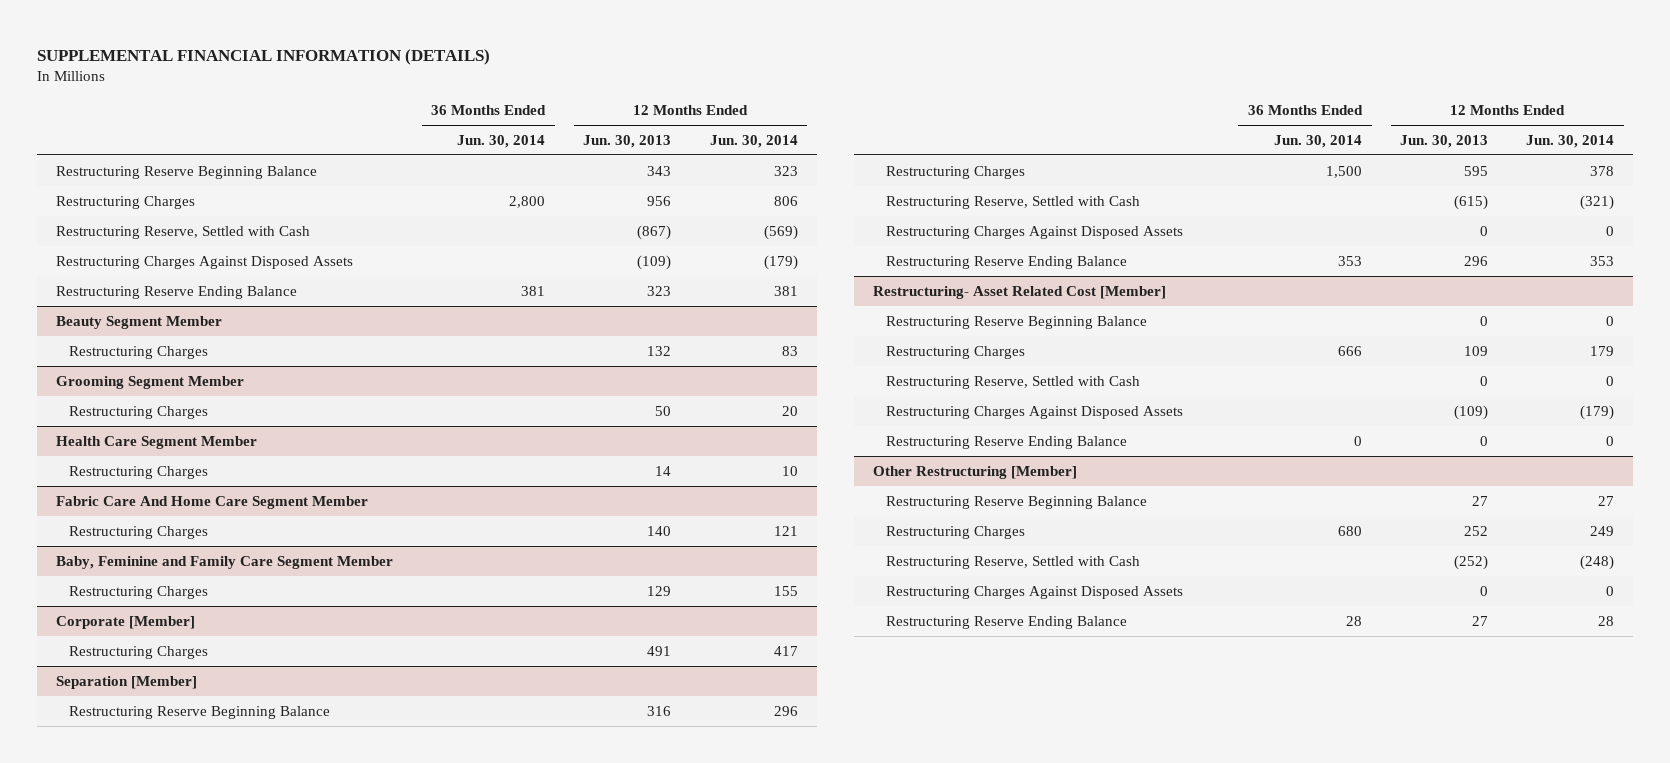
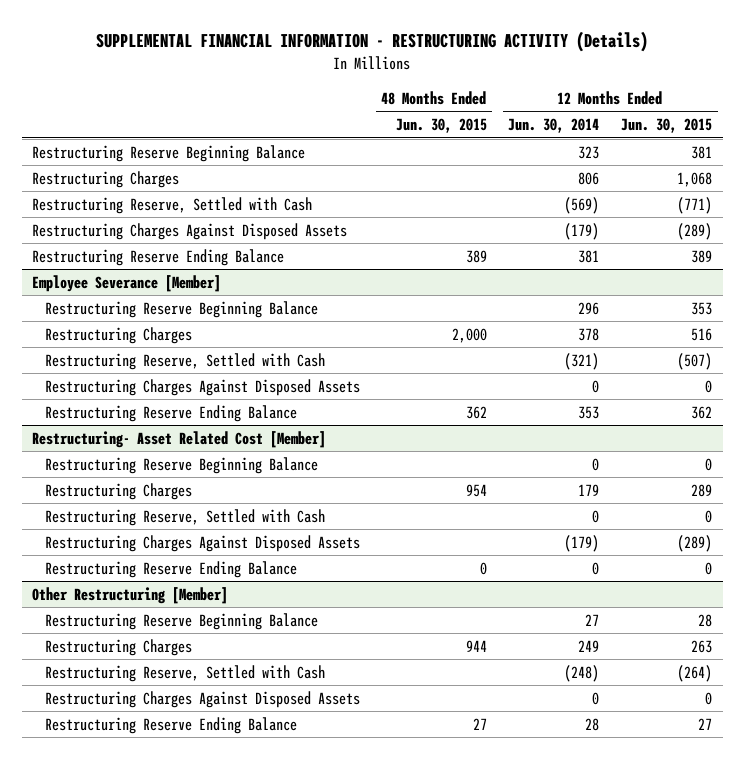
- SUPPLEMENTAL FINANCIAL INFORMATION (DETAILS)
+ SUPPLEMENTAL FINANCIAL INFORMATION - RESTRUCTURING ACTIVITY (Details)
- | 36 Months Ended Jun. 30, 2014 | 12 Months Ended Jun. 30, 2013 | 12 Months Ended Jun. 30, 2014
+ | 48 Months Ended Jun. 30, 2015 | 12 Months Ended Jun. 30, 2014 | 12 Months Ended Jun. 30, 2015
- Beauty Segment Member
- Restructuring Charges | | 132 | 83
- Grooming Segment Member
- Restructuring Charges | | 50 | 20
- Health Care Segment Member
- Restructuring Charges | | 14 | 10
- Fabric Care And Home Care Segment Member
- Restructuring Charges | | 140 | 121
- Baby, Feminine and Family Care Segment Member
- Restructuring Charges | | 129 | 155
- Corporate [Member]
- Restructuring Charges | | 491 | 417
- Separation [Member]
+ Employee Severance [Member]

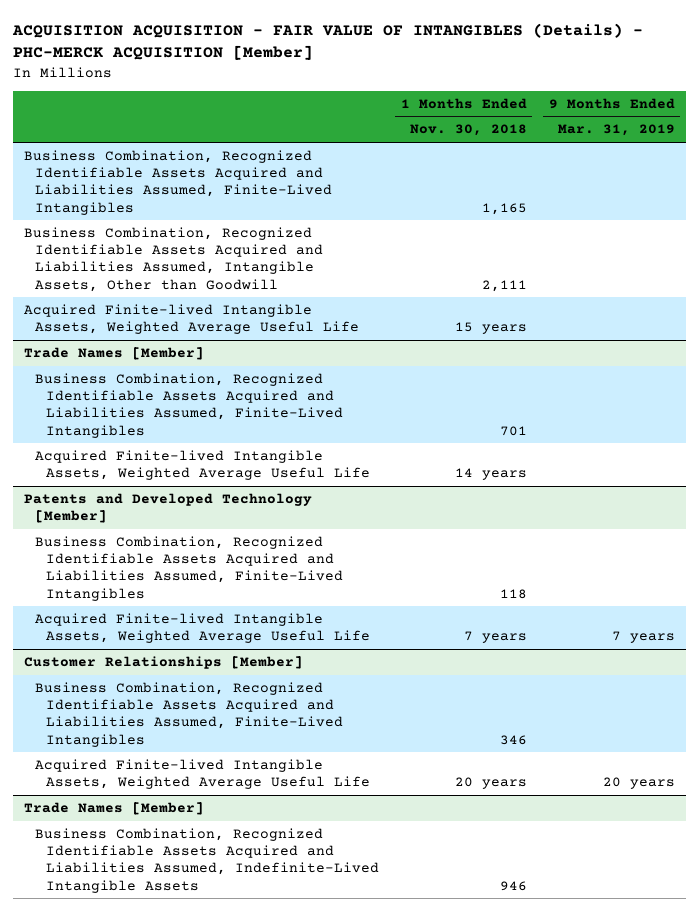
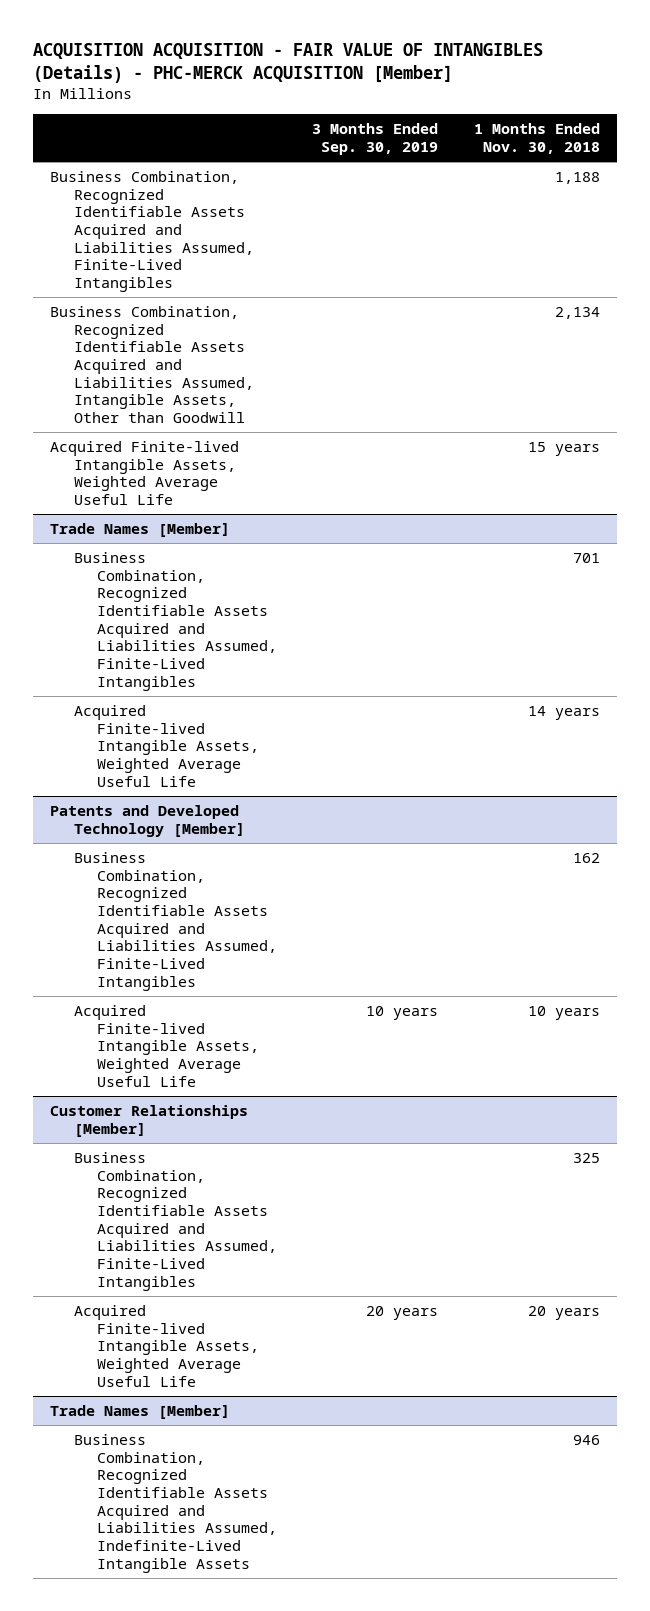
- | 1 Months Ended Nov. 30, 2018 | 9 Months Ended Mar. 31, 2019
+ | 3 Months Ended Sep. 30, 2019 | 1 Months Ended Nov. 30, 2018
- Business Combination, Recognized Identifiable Assets Acquired and Liabilities Assumed, Finite-Lived Intangibles | 1,165 |
- Business Combination, Recognized Identifiable Assets Acquired and Liabilities Assumed, Intangible Assets, Other than Goodwill | 2,111 |
+ Business Combination, Recognized Identifiable Assets Acquired and Liabilities Assumed, Finite-Lived Intangibles | | 1,188
+ Business Combination, Recognized Identifiable Assets Acquired and Liabilities Assumed, Intangible Assets, Other than Goodwill | | 2,134
@ Patents and Developed Technology [Member]
- Business Combination, Recognized Identifiable Assets Acquired and Liabilities Assumed, Finite-Lived Intangibles | 118 |
- Acquired Finite-lived Intangible Assets, Weighted Average Useful Life | 7 years | 7 years
+ Business Combination, Recognized Identifiable Assets Acquired and Liabilities Assumed, Finite-Lived Intangibles | | 162
+ Acquired Finite-lived Intangible Assets, Weighted Average Useful Life | 10 years | 10 years
@ Customer Relationships [Member]
- Business Combination, Recognized Identifiable Assets Acquired and Liabilities Assumed, Finite-Lived Intangibles | 346 |
+ Business Combination, Recognized Identifiable Assets Acquired and Liabilities Assumed, Finite-Lived Intangibles | | 325

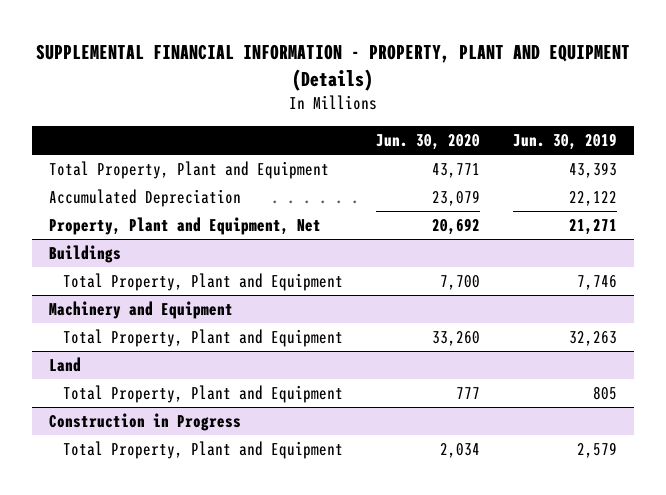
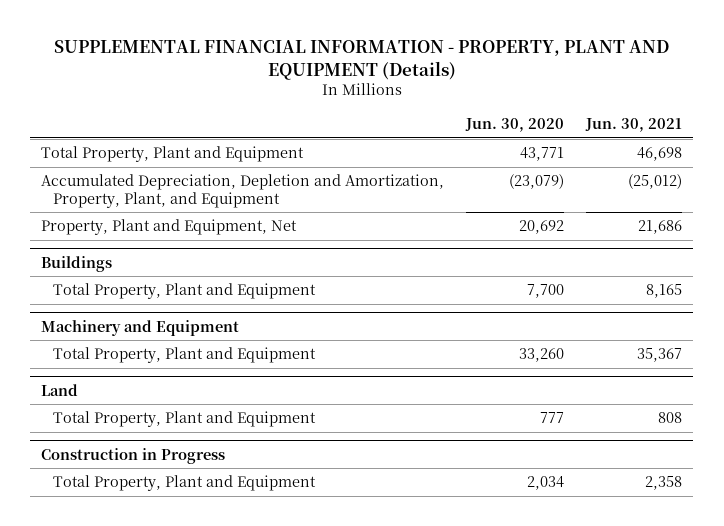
- | Jun. 30, 2020 | Jun. 30, 2019
+ | Jun. 30, 2020 | Jun. 30, 2021
- Accumulated Depreciation | 23,079 | 22,122
+ Accumulated Depreciation, Depletion and Amortization, Property, Plant, and Equipment | (23,079) | (25,012)

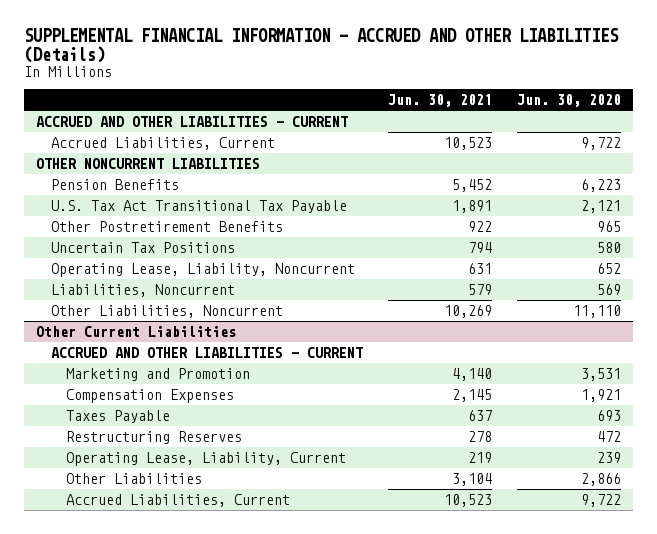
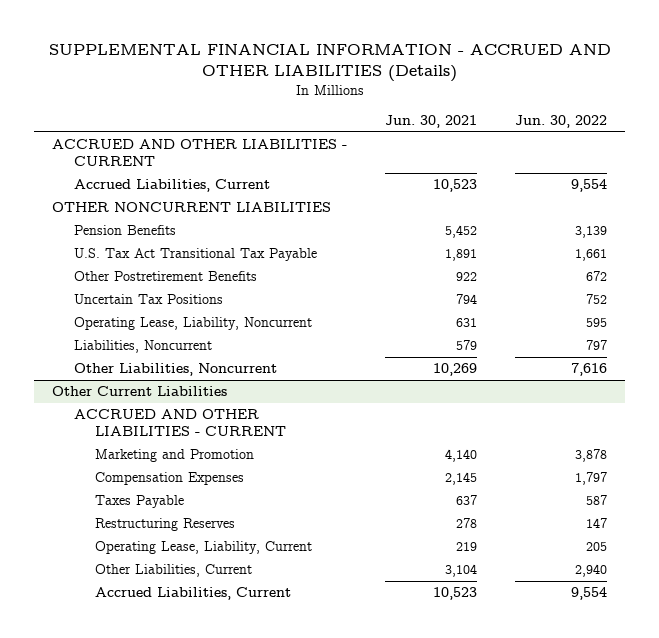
- | Jun. 30, 2021 | Jun. 30, 2020
+ | Jun. 30, 2021 | Jun. 30, 2022
@ Other Current Liabilities
- Other Liabilities | 3,104 | 2,866
+ Other Liabilities, Current | 3,104 | 2,940

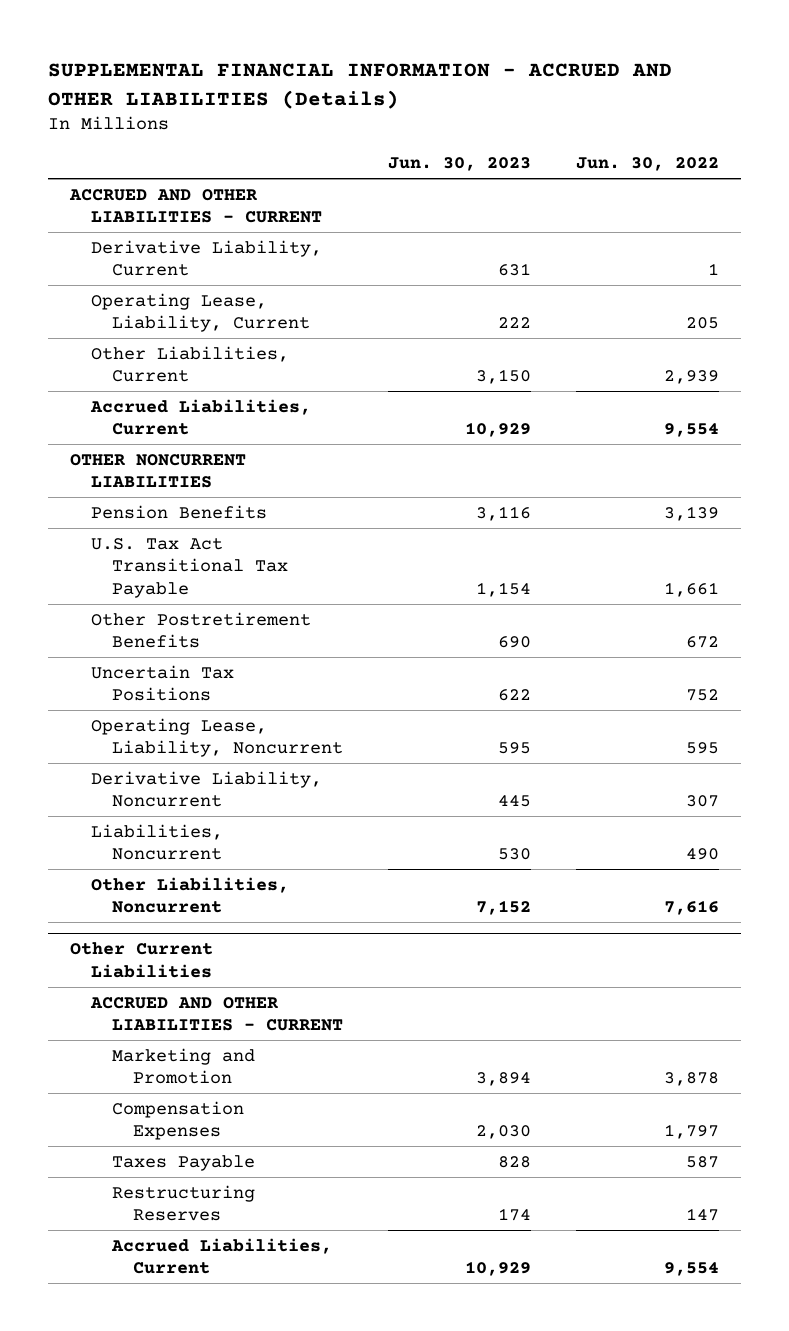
- | Jun. 30, 2021 | Jun. 30, 2022
+ | Jun. 30, 2023 | Jun. 30, 2022
+ Derivative Liability, Current | 631 | 1
+ Operating Lease, Liability, Current | 222 | 205
+ Other Liabilities, Current | 3,150 | 2,939
- Liabilities, Noncurrent | 579 | 797
+ Derivative Liability, Noncurrent | 445 | 307
+ Liabilities, Noncurrent | 530 | 490
@ Other Current Liabilities
- Operating Lease, Liability, Current | 219 | 205
- Other Liabilities, Current | 3,104 | 2,940

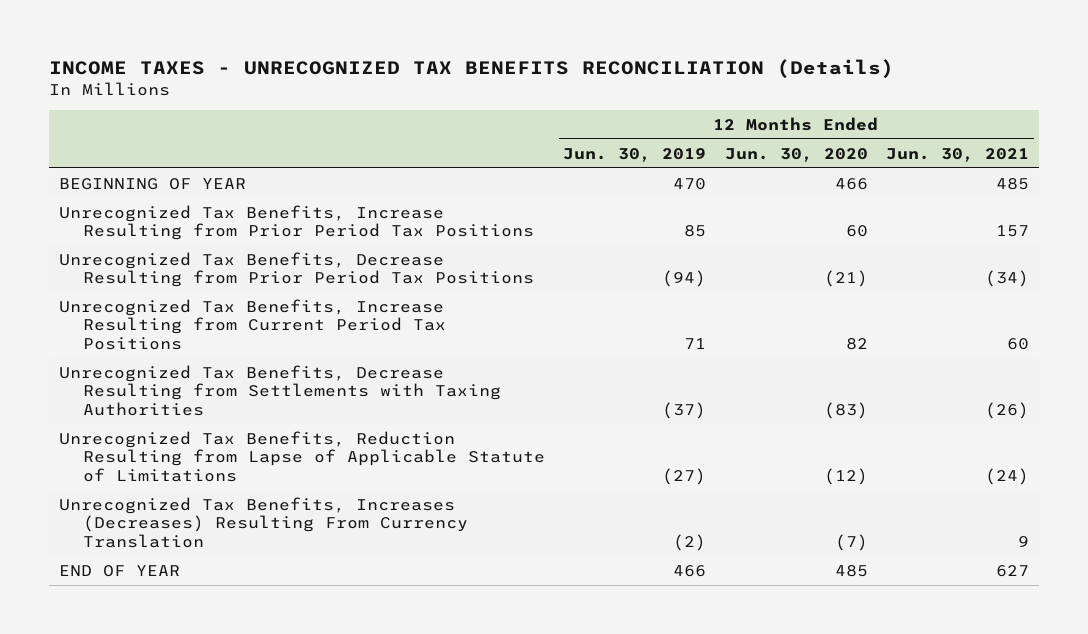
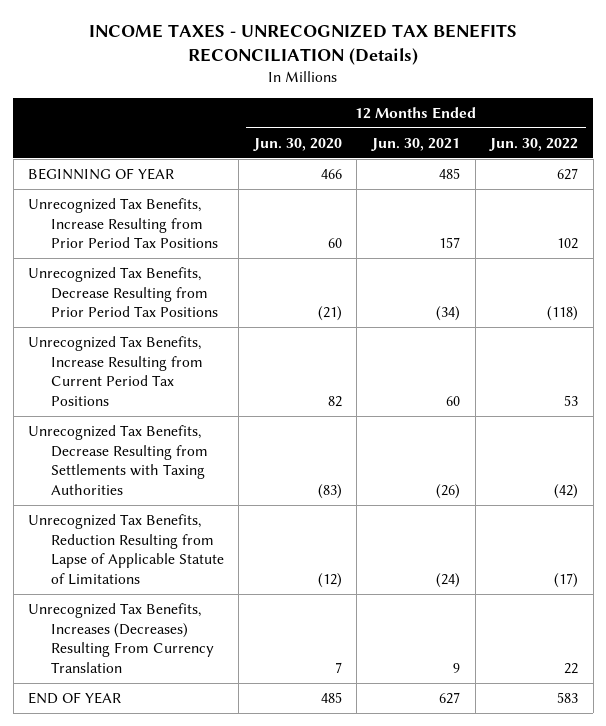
- | 12 Months Ended Jun. 30, 2019 | 12 Months Ended Jun. 30, 2020 | 12 Months Ended Jun. 30, 2021
+ | 12 Months Ended Jun. 30, 2020 | 12 Months Ended Jun. 30, 2021 | 12 Months Ended Jun. 30, 2022
- Unrecognized Tax Benefits, Increases (Decreases) Resulting From Currency Translation | (2) | (7) | 9
+ Unrecognized Tax Benefits, Increases (Decreases) Resulting From Currency Translation | 7 | 9 | 22

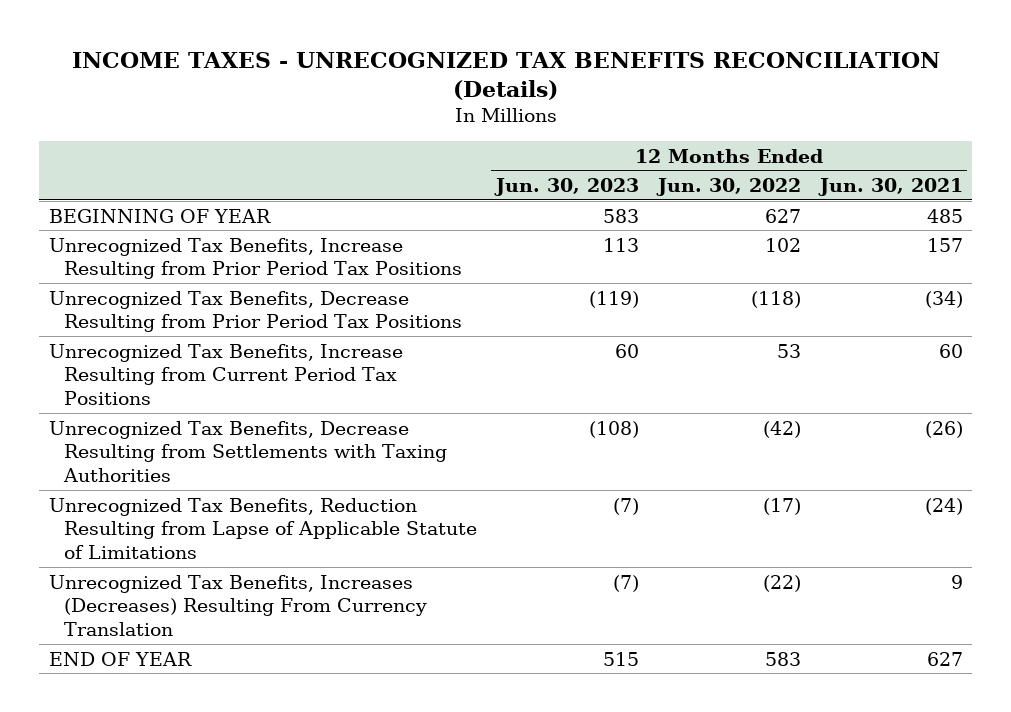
- | 12 Months Ended Jun. 30, 2020 | 12 Months Ended Jun. 30, 2021 | 12 Months Ended Jun. 30, 2022
+ | 12 Months Ended Jun. 30, 2023 | 12 Months Ended Jun. 30, 2022 | 12 Months Ended Jun. 30, 2021
- Unrecognized Tax Benefits, Increases (Decreases) Resulting From Currency Translation | 7 | 9 | 22
+ Unrecognized Tax Benefits, Increases (Decreases) Resulting From Currency Translation | (7) | (22) | 9

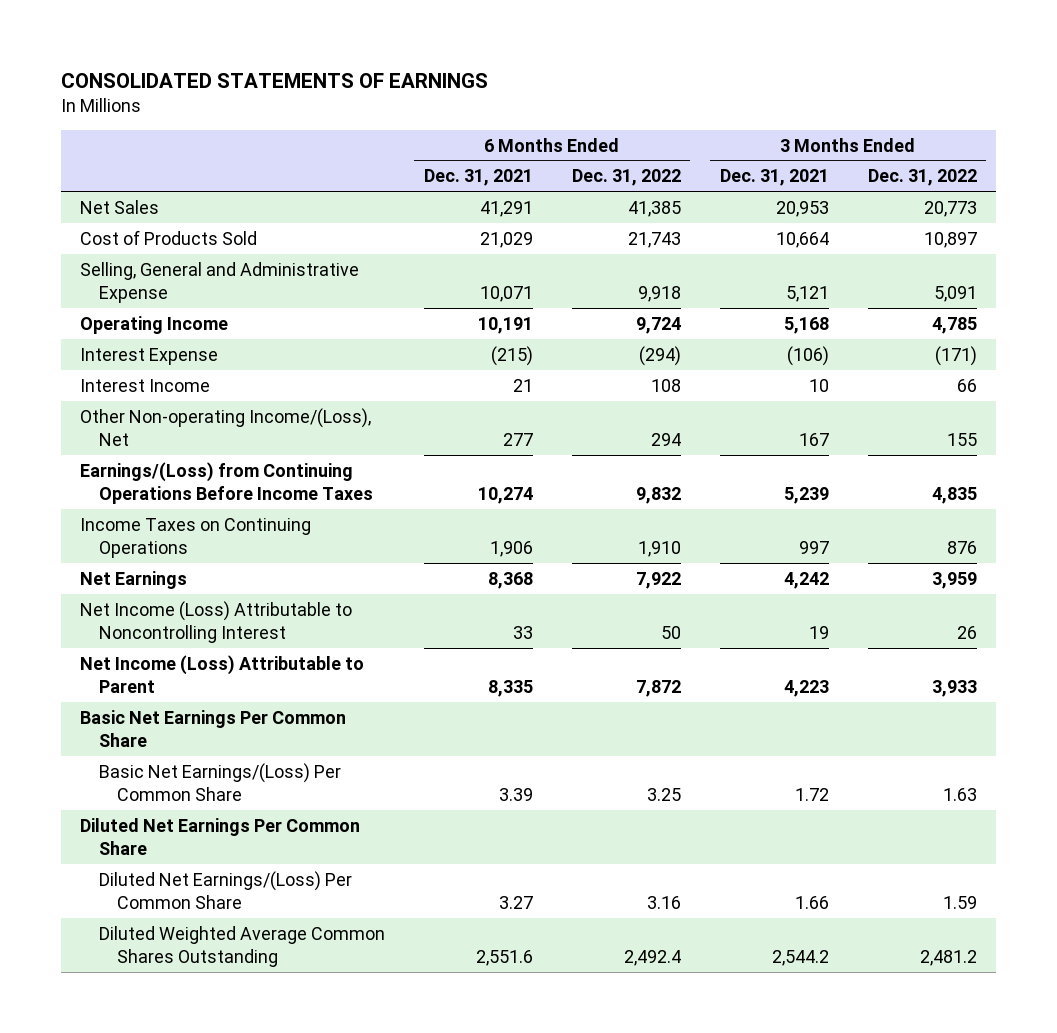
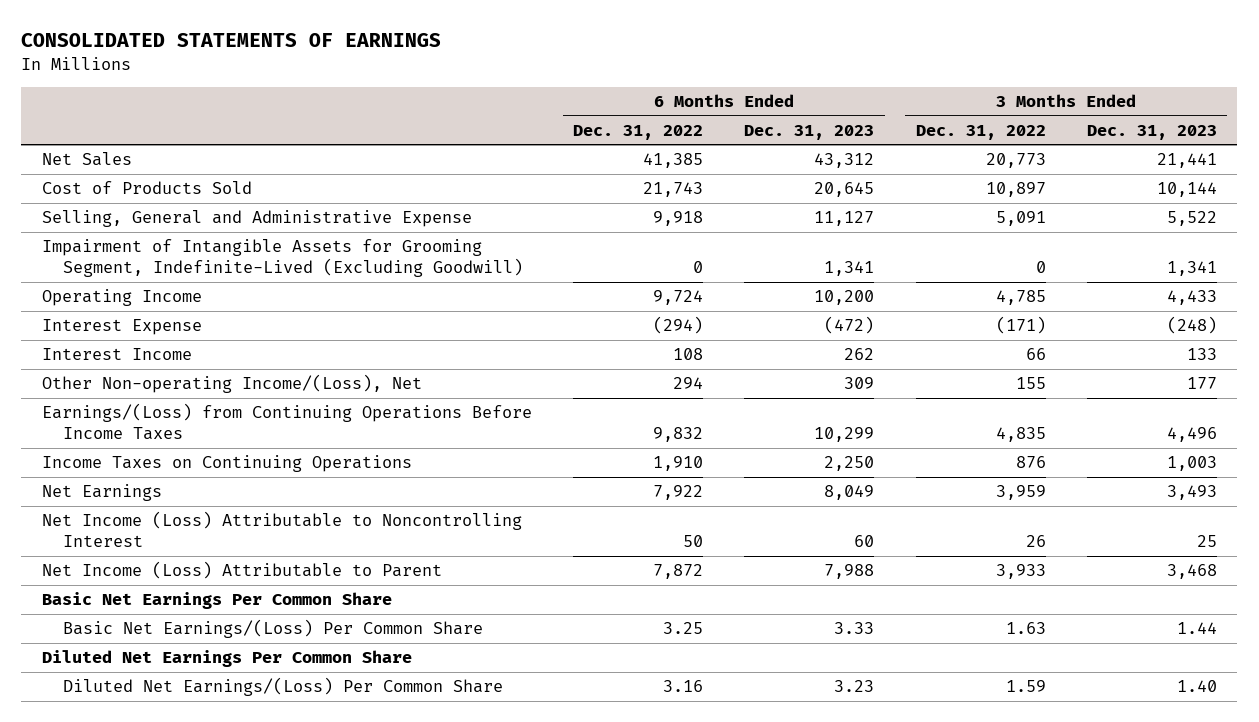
- | 6 Months Ended Dec. 31, 2021 | 6 Months Ended Dec. 31, 2022 | 3 Months Ended Dec. 31, 2021 | 3 Months Ended Dec. 31, 2022
+ | 6 Months Ended Dec. 31, 2022 | 6 Months Ended Dec. 31, 2023 | 3 Months Ended Dec. 31, 2022 | 3 Months Ended Dec. 31, 2023
+ Impairment of Intangible Assets for Grooming Segment, Indefinite-Lived (Excluding Goodwill) | 0 | 1,341 | 0 | 1,341
- Diluted Weighted Average Common Shares Outstanding | 2,551.6 | 2,492.4 | 2,544.2 | 2,481.2

